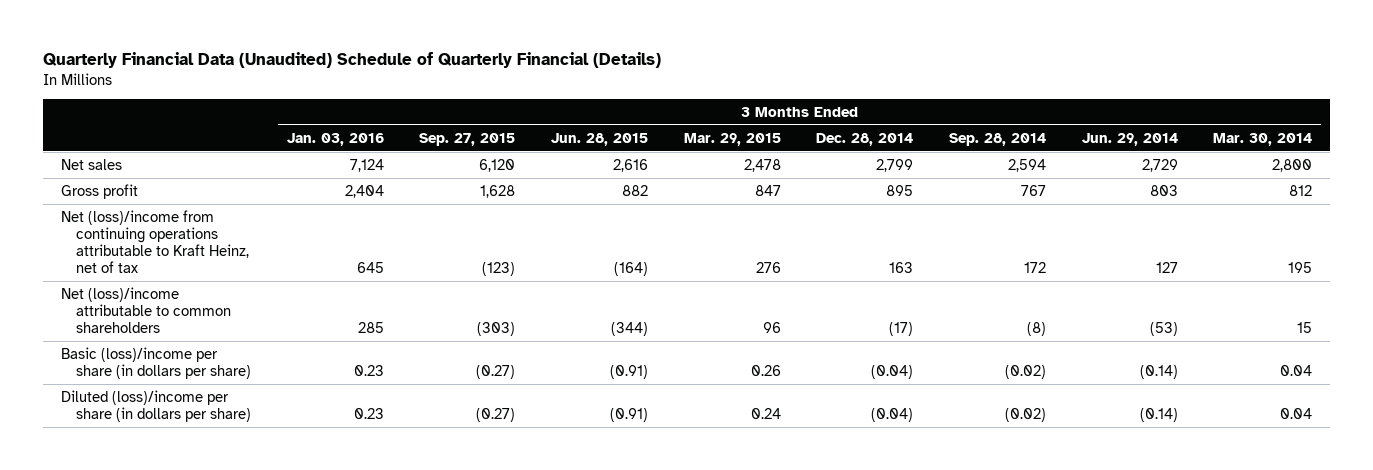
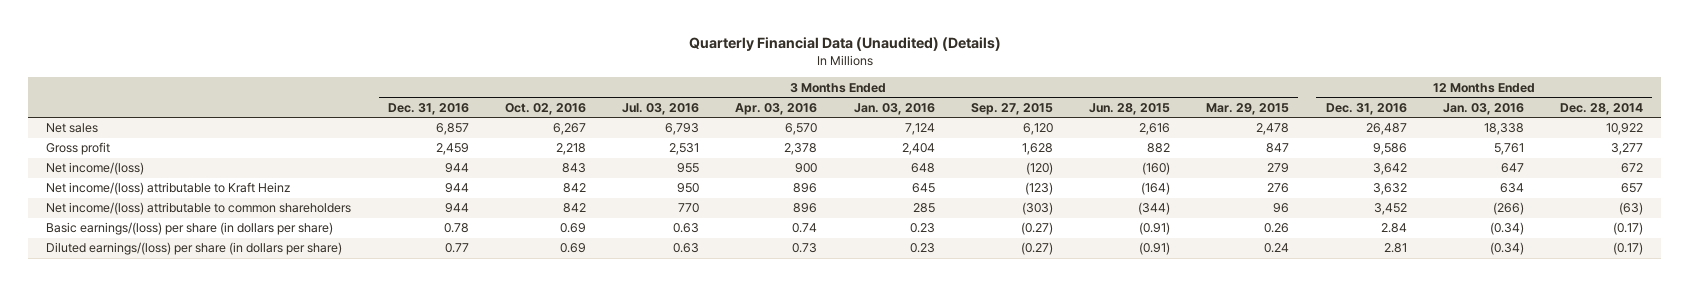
- Quarterly Financial Data (Unaudited) Schedule of Quarterly Financial (Details)
+ Quarterly Financial Data (Unaudited) (Details)
- | 3 Months Ended Jan. 03, 2016 | 3 Months Ended Sep. 27, 2015 | 3 Months Ended Jun. 28, 2015 | 3 Months Ended Mar. 29, 2015 | 3 Months Ended Dec. 28, 2014 | 3 Months Ended Sep. 28, 2014 | 3 Months Ended Jun. 29, 2014 | 3 Months Ended Mar. 30, 2014
+ | 3 Months Ended Dec. 31, 2016 | 3 Months Ended Oct. 02, 2016 | 3 Months Ended Jul. 03, 2016 | 3 Months Ended Apr. 03, 2016 | 3 Months Ended Jan. 03, 2016 | 3 Months Ended Sep. 27, 2015 | 3 Months Ended Jun. 28, 2015 | 3 Months Ended Mar. 29, 2015 | 12 Months Ended Dec. 31, 2016 | 12 Months Ended Jan. 03, 2016 | 12 Months Ended Dec. 28, 2014
- Net (loss)/income from continuing operations attributable to Kraft Heinz, net of tax | 645 | (123) | (164) | 276 | 163 | 172 | 127 | 195
- Net (loss)/income attributable to common shareholders | 285 | (303) | (344) | 96 | (17) | (8) | (53) | 15
- Basic (loss)/income per share (in dollars per share) | 0.23 | (0.27) | (0.91) | 0.26 | (0.04) | (0.02) | (0.14) | 0.04
- Diluted (loss)/income per share (in dollars per share) | 0.23 | (0.27) | (0.91) | 0.24 | (0.04) | (0.02) | (0.14) | 0.04
+ Net income/(loss) | 944 | 843 | 955 | 900 | 648 | (120) | (160) | 279 | 3,642 | 647 | 672
+ Net income/(loss) attributable to Kraft Heinz | 944 | 842 | 950 | 896 | 645 | (123) | (164) | 276 | 3,632 | 634 | 657
+ Net income/(loss) attributable to common shareholders | 944 | 842 | 770 | 896 | 285 | (303) | (344) | 96 | 3,452 | (266) | (63)
+ Basic earnings/(loss) per share (in dollars per share) | 0.78 | 0.69 | 0.63 | 0.74 | 0.23 | (0.27) | (0.91) | 0.26 | 2.84 | (0.34) | (0.17)
+ Diluted earnings/(loss) per share (in dollars per share) | 0.77 | 0.69 | 0.63 | 0.73 | 0.23 | (0.27) | (0.91) | 0.24 | 2.81 | (0.34) | (0.17)

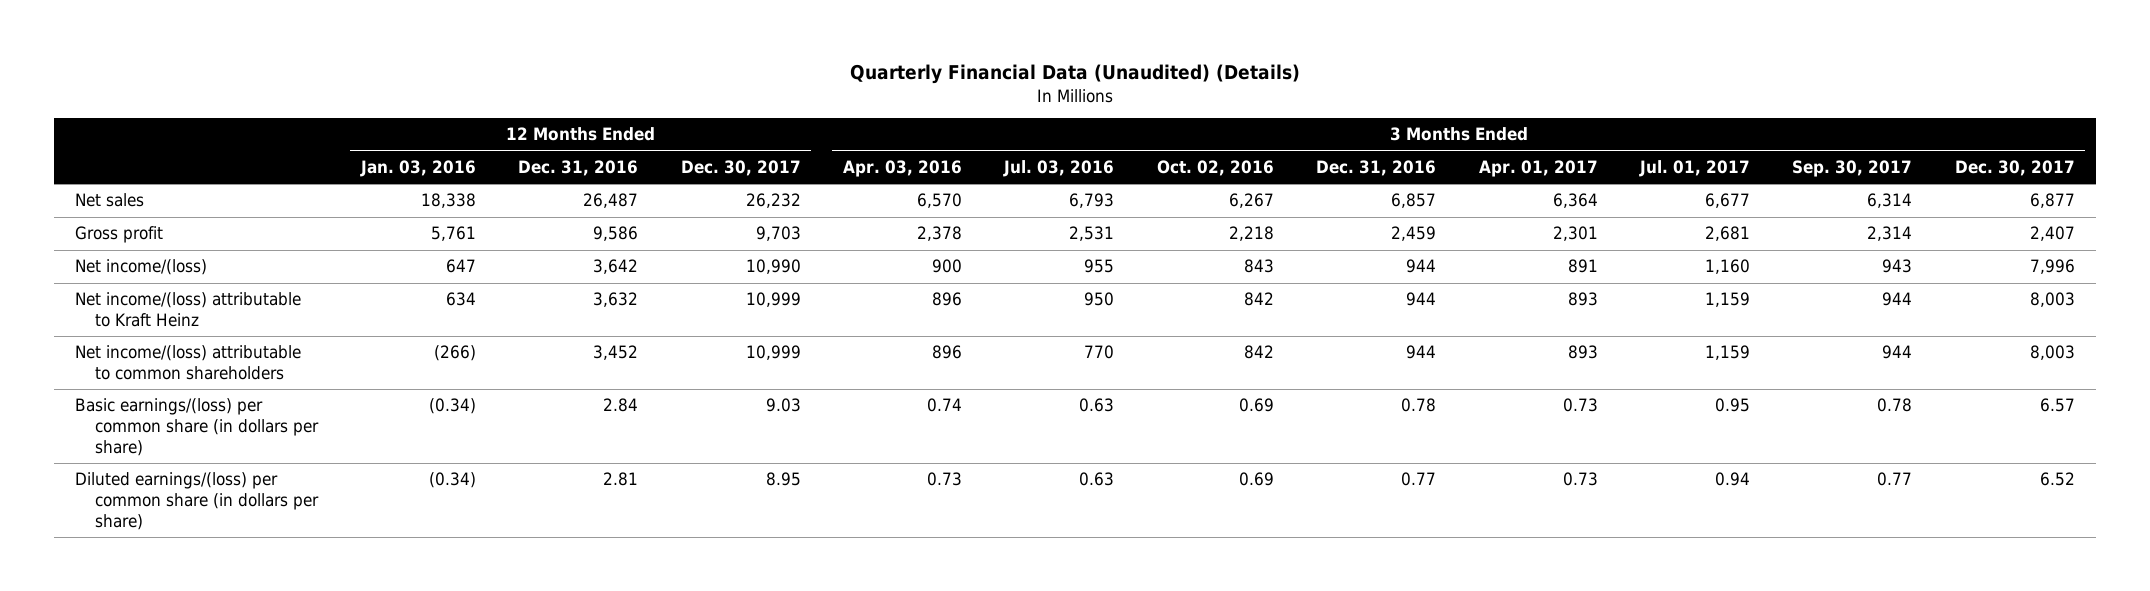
- | 3 Months Ended Dec. 31, 2016 | 3 Months Ended Oct. 02, 2016 | 3 Months Ended Jul. 03, 2016 | 3 Months Ended Apr. 03, 2016 | 3 Months Ended Jan. 03, 2016 | 3 Months Ended Sep. 27, 2015 | 3 Months Ended Jun. 28, 2015 | 3 Months Ended Mar. 29, 2015 | 12 Months Ended Dec. 31, 2016 | 12 Months Ended Jan. 03, 2016 | 12 Months Ended Dec. 28, 2014
+ | 12 Months Ended Jan. 03, 2016 | 12 Months Ended Dec. 31, 2016 | 12 Months Ended Dec. 30, 2017 | 3 Months Ended Apr. 03, 2016 | 3 Months Ended Jul. 03, 2016 | 3 Months Ended Oct. 02, 2016 | 3 Months Ended Dec. 31, 2016 | 3 Months Ended Apr. 01, 2017 | 3 Months Ended Jul. 01, 2017 | 3 Months Ended Sep. 30, 2017 | 3 Months Ended Dec. 30, 2017
- Basic earnings/(loss) per share (in dollars per share) | 0.78 | 0.69 | 0.63 | 0.74 | 0.23 | (0.27) | (0.91) | 0.26 | 2.84 | (0.34) | (0.17)
- Diluted earnings/(loss) per share (in dollars per share) | 0.77 | 0.69 | 0.63 | 0.73 | 0.23 | (0.27) | (0.91) | 0.24 | 2.81 | (0.34) | (0.17)
+ Basic earnings/(loss) per common share (in dollars per share) | (0.34) | 2.84 | 9.03 | 0.74 | 0.63 | 0.69 | 0.78 | 0.73 | 0.95 | 0.78 | 6.57
+ Diluted earnings/(loss) per common share (in dollars per share) | (0.34) | 2.81 | 8.95 | 0.73 | 0.63 | 0.69 | 0.77 | 0.73 | 0.94 | 0.77 | 6.52

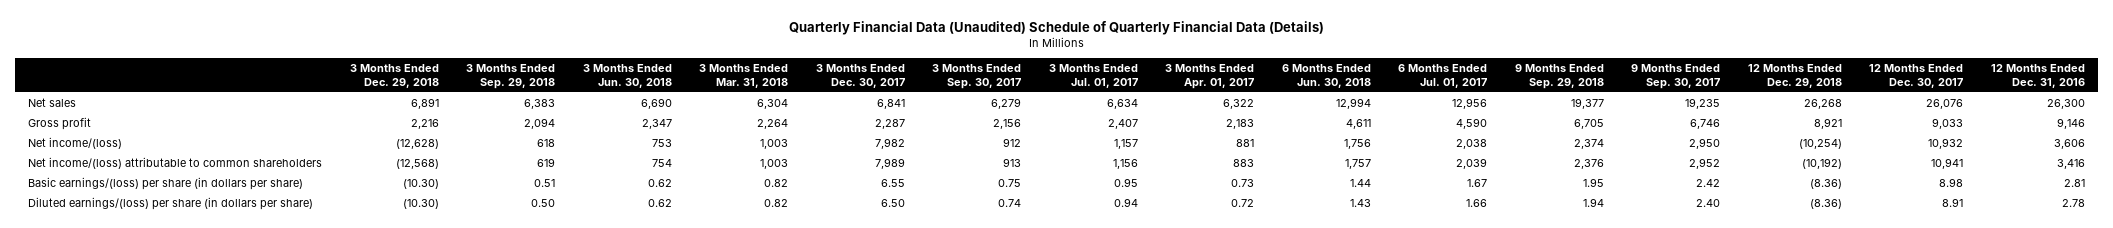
- Quarterly Financial Data (Unaudited) (Details)
+ Quarterly Financial Data (Unaudited) Schedule of Quarterly Financial Data (Details)
- | 12 Months Ended Jan. 03, 2016 | 12 Months Ended Dec. 31, 2016 | 12 Months Ended Dec. 30, 2017 | 3 Months Ended Apr. 03, 2016 | 3 Months Ended Jul. 03, 2016 | 3 Months Ended Oct. 02, 2016 | 3 Months Ended Dec. 31, 2016 | 3 Months Ended Apr. 01, 2017 | 3 Months Ended Jul. 01, 2017 | 3 Months Ended Sep. 30, 2017 | 3 Months Ended Dec. 30, 2017
+ | 3 Months Ended Dec. 29, 2018 | 3 Months Ended Sep. 29, 2018 | 3 Months Ended Jun. 30, 2018 | 3 Months Ended Mar. 31, 2018 | 3 Months Ended Dec. 30, 2017 | 3 Months Ended Sep. 30, 2017 | 3 Months Ended Jul. 01, 2017 | 3 Months Ended Apr. 01, 2017 | 6 Months Ended Jun. 30, 2018 | 6 Months Ended Jul. 01, 2017 | 9 Months Ended Sep. 29, 2018 | 9 Months Ended Sep. 30, 2017 | 12 Months Ended Dec. 29, 2018 | 12 Months Ended Dec. 30, 2017 | 12 Months Ended Dec. 31, 2016
- Net sales | 18,338 | 26,487 | 26,232 | 6,570 | 6,793 | 6,267 | 6,857 | 6,364 | 6,677 | 6,314 | 6,877
- Gross profit | 5,761 | 9,586 | 9,703 | 2,378 | 2,531 | 2,218 | 2,459 | 2,301 | 2,681 | 2,314 | 2,407
- Net income/(loss) | 647 | 3,642 | 10,990 | 900 | 955 | 843 | 944 | 891 | 1,160 | 943 | 7,996
- Net income/(loss) attributable to Kraft Heinz | 634 | 3,632 | 10,999 | 896 | 950 | 842 | 944 | 893 | 1,159 | 944 | 8,003
- Net income/(loss) attributable to common shareholders | (266) | 3,452 | 10,999 | 896 | 770 | 842 | 944 | 893 | 1,159 | 944 | 8,003
- Basic earnings/(loss) per common share (in dollars per share) | (0.34) | 2.84 | 9.03 | 0.74 | 0.63 | 0.69 | 0.78 | 0.73 | 0.95 | 0.78 | 6.57
- Diluted earnings/(loss) per common share (in dollars per share) | (0.34) | 2.81 | 8.95 | 0.73 | 0.63 | 0.69 | 0.77 | 0.73 | 0.94 | 0.77 | 6.52
+ Net sales | 6,891 | 6,383 | 6,690 | 6,304 | 6,841 | 6,279 | 6,634 | 6,322 | 12,994 | 12,956 | 19,377 | 19,235 | 26,268 | 26,076 | 26,300
+ Gross profit | 2,216 | 2,094 | 2,347 | 2,264 | 2,287 | 2,156 | 2,407 | 2,183 | 4,611 | 4,590 | 6,705 | 6,746 | 8,921 | 9,033 | 9,146
+ Net income/(loss) | (12,628) | 618 | 753 | 1,003 | 7,982 | 912 | 1,157 | 881 | 1,756 | 2,038 | 2,374 | 2,950 | (10,254) | 10,932 | 3,606
+ Net income/(loss) attributable to common shareholders | (12,568) | 619 | 754 | 1,003 | 7,989 | 913 | 1,156 | 883 | 1,757 | 2,039 | 2,376 | 2,952 | (10,192) | 10,941 | 3,416
+ Basic earnings/(loss) per share (in dollars per share) | (10.30) | 0.51 | 0.62 | 0.82 | 6.55 | 0.75 | 0.95 | 0.73 | 1.44 | 1.67 | 1.95 | 2.42 | (8.36) | 8.98 | 2.81
+ Diluted earnings/(loss) per share (in dollars per share) | (10.30) | 0.50 | 0.62 | 0.82 | 6.50 | 0.74 | 0.94 | 0.72 | 1.43 | 1.66 | 1.94 | 2.40 | (8.36) | 8.91 | 2.78

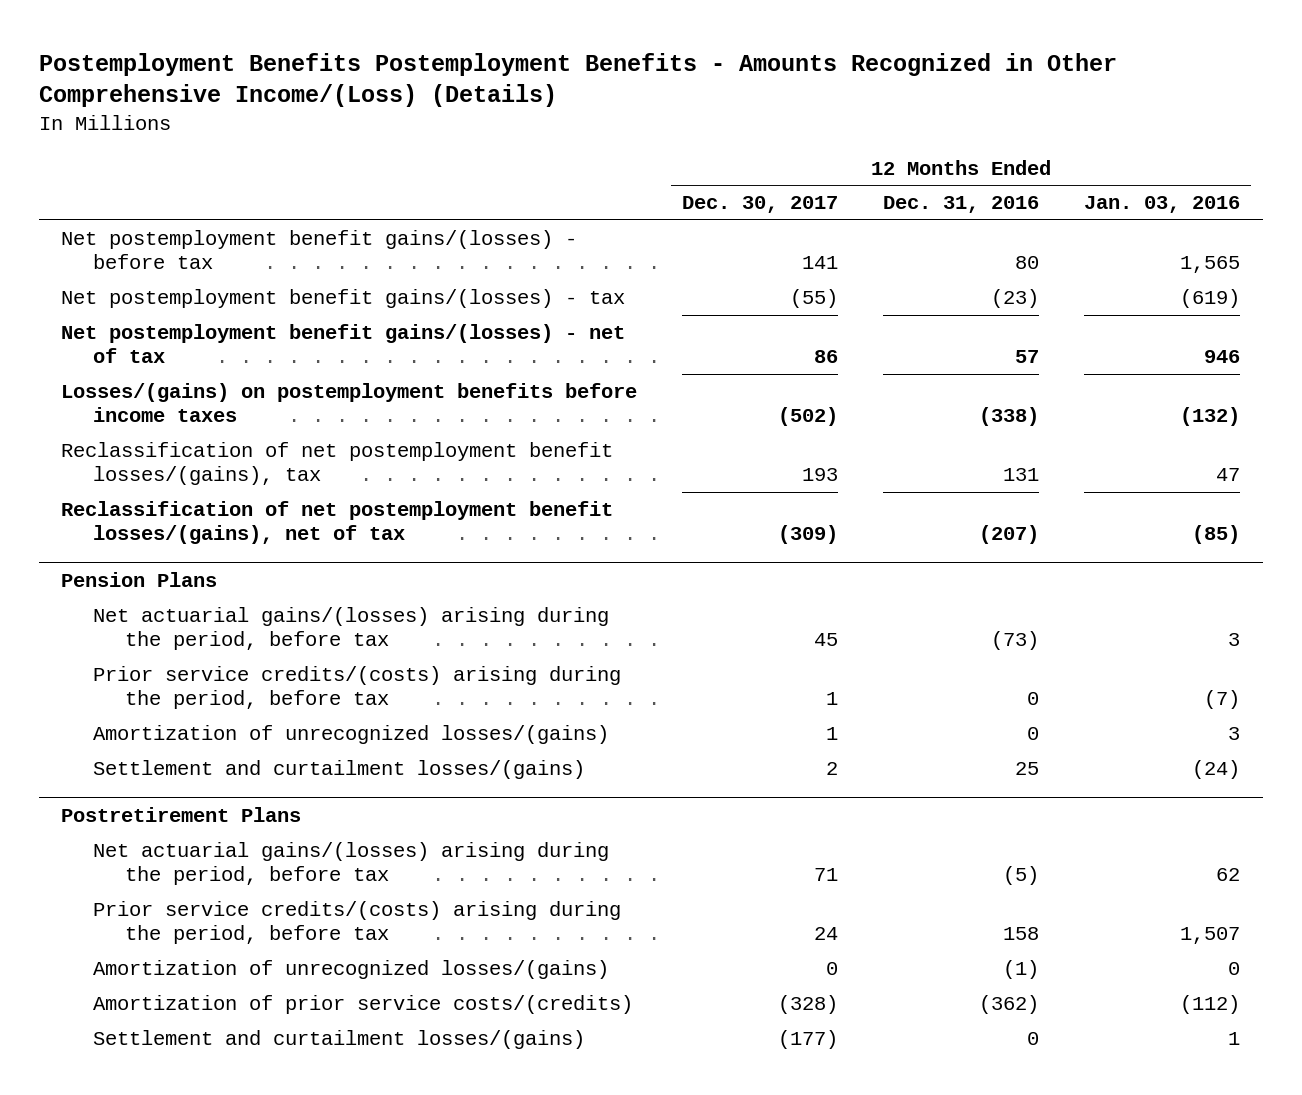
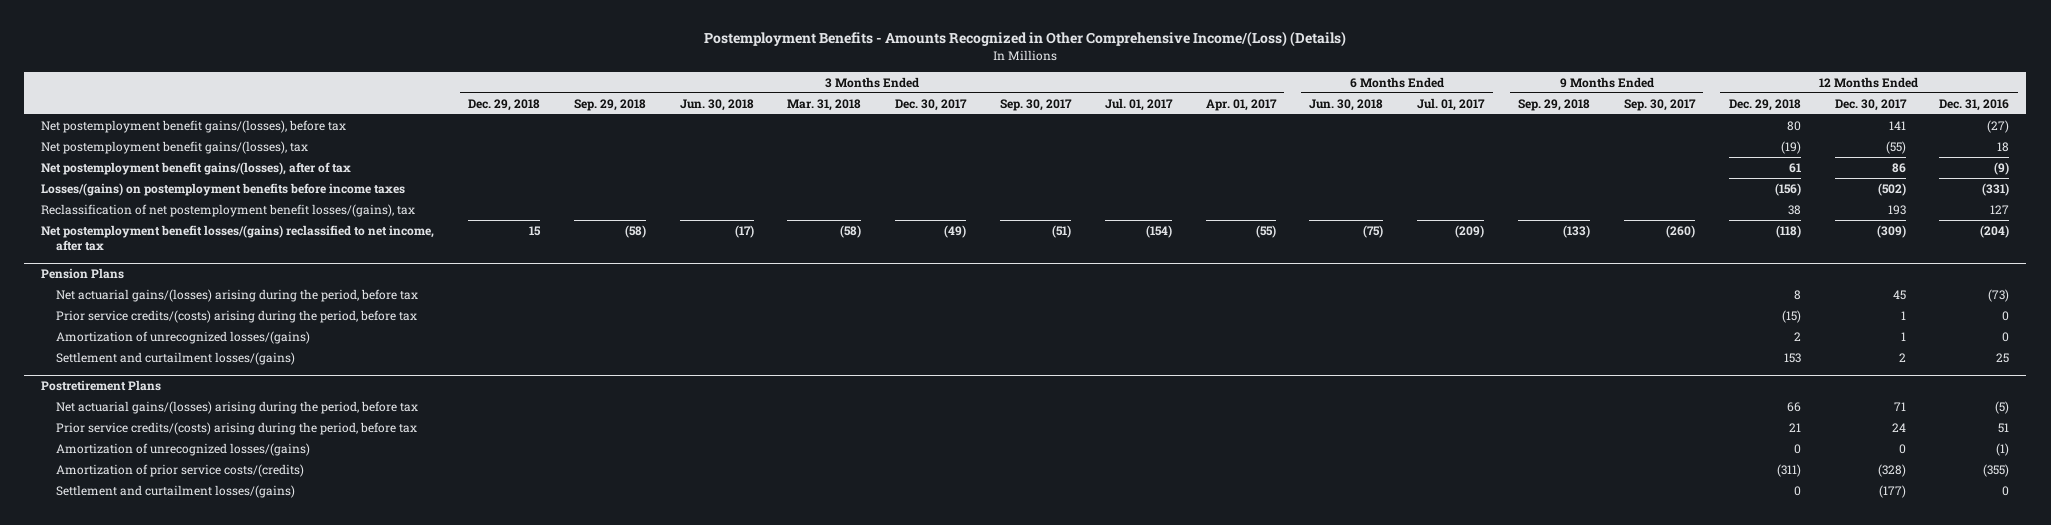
- Postemployment Benefits Postemployment Benefits - Amounts Recognized in Other Comprehensive Income/(Loss) (Details)
+ Postemployment Benefits - Amounts Recognized in Other Comprehensive Income/(Loss) (Details)
- | 12 Months Ended Dec. 30, 2017 | 12 Months Ended Dec. 31, 2016 | 12 Months Ended Jan. 03, 2016
+ | 3 Months Ended Dec. 29, 2018 | 3 Months Ended Sep. 29, 2018 | 3 Months Ended Jun. 30, 2018 | 3 Months Ended Mar. 31, 2018 | 3 Months Ended Dec. 30, 2017 | 3 Months Ended Sep. 30, 2017 | 3 Months Ended Jul. 01, 2017 | 3 Months Ended Apr. 01, 2017 | 6 Months Ended Jun. 30, 2018 | 6 Months Ended Jul. 01, 2017 | 9 Months Ended Sep. 29, 2018 | 9 Months Ended Sep. 30, 2017 | 12 Months Ended Dec. 29, 2018 | 12 Months Ended Dec. 30, 2017 | 12 Months Ended Dec. 31, 2016
- Net postemployment benefit gains/(losses) - before tax | 141 | 80 | 1,565
- Net postemployment benefit gains/(losses) - tax | (55) | (23) | (619)
- Net postemployment benefit gains/(losses) - net of tax | 86 | 57 | 946
- Losses/(gains) on postemployment benefits before income taxes | (502) | (338) | (132)
- Reclassification of net postemployment benefit losses/(gains), tax | 193 | 131 | 47
- Reclassification of net postemployment benefit losses/(gains), net of tax | (309) | (207) | (85)
+ Net postemployment benefit gains/(losses), before tax | | | | | | | | | | | | | 80 | 141 | (27)
+ Net postemployment benefit gains/(losses), tax | | | | | | | | | | | | | (19) | (55) | 18
+ Net postemployment benefit gains/(losses), after of tax | | | | | | | | | | | | | 61 | 86 | (9)
+ Losses/(gains) on postemployment benefits before income taxes | | | | | | | | | | | | | (156) | (502) | (331)
+ Reclassification of net postemployment benefit losses/(gains), tax | | | | | | | | | | | | | 38 | 193 | 127
+ Net postemployment benefit losses/(gains) reclassified to net income, after tax | 15 | (58) | (17) | (58) | (49) | (51) | (154) | (55) | (75) | (209) | (133) | (260) | (118) | (309) | (204)
@ Postretirement Plans
- Prior service credits/(costs) arising during the period, before tax | 24 | 158 | 1,507
+ Prior service credits/(costs) arising during the period, before tax | | | | | | | | | | | | | 21 | 24 | 51
- Amortization of prior service costs/(credits) | (328) | (362) | (112)
+ Amortization of prior service costs/(credits) | | | | | | | | | | | | | (311) | (328) | (355)

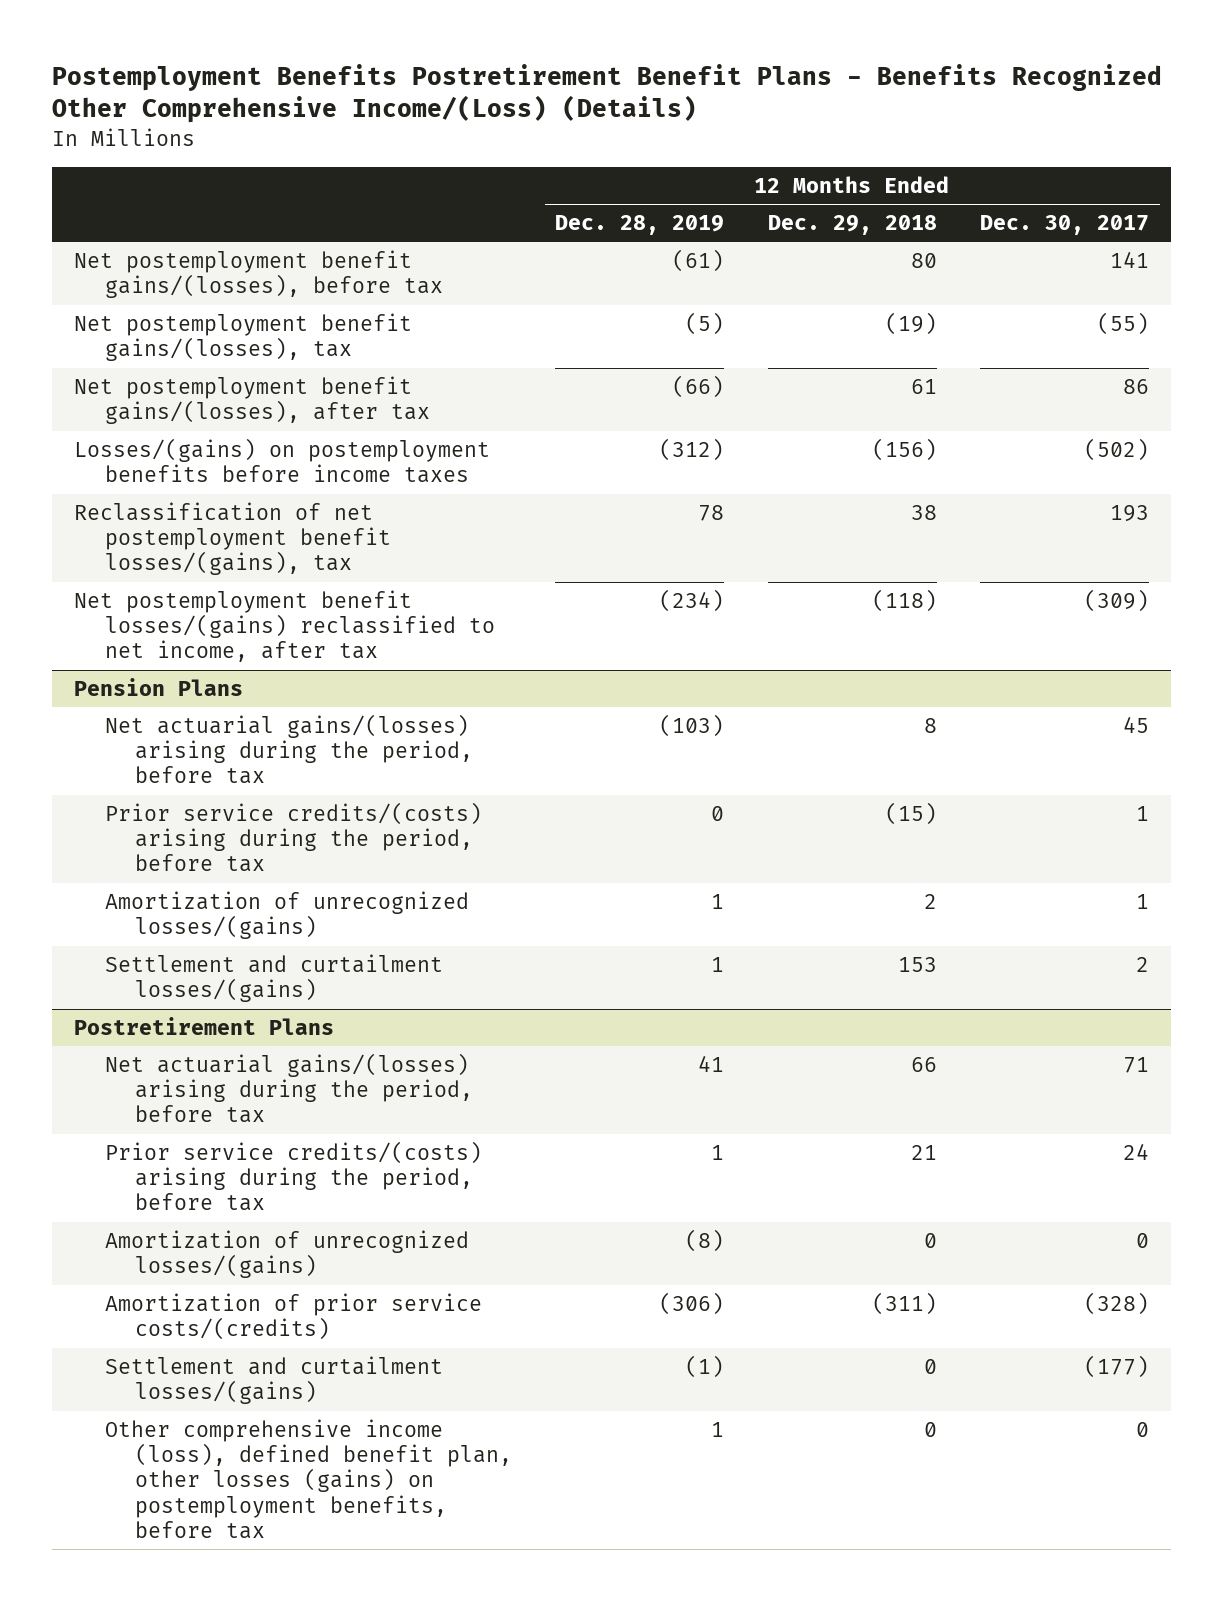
- Postemployment Benefits - Amounts Recognized in Other Comprehensive Income/(Loss) (Details)
+ Postemployment Benefits Postretirement Benefit Plans - Benefits Recognized Other Comprehensive Income/(Loss) (Details)
- | 3 Months Ended Dec. 29, 2018 | 3 Months Ended Sep. 29, 2018 | 3 Months Ended Jun. 30, 2018 | 3 Months Ended Mar. 31, 2018 | 3 Months Ended Dec. 30, 2017 | 3 Months Ended Sep. 30, 2017 | 3 Months Ended Jul. 01, 2017 | 3 Months Ended Apr. 01, 2017 | 6 Months Ended Jun. 30, 2018 | 6 Months Ended Jul. 01, 2017 | 9 Months Ended Sep. 29, 2018 | 9 Months Ended Sep. 30, 2017 | 12 Months Ended Dec. 29, 2018 | 12 Months Ended Dec. 30, 2017 | 12 Months Ended Dec. 31, 2016
+ | 12 Months Ended Dec. 28, 2019 | 12 Months Ended Dec. 29, 2018 | 12 Months Ended Dec. 30, 2017
- Net postemployment benefit gains/(losses), after of tax | | | | | | | | | | | | | 61 | 86 | (9)
+ Net postemployment benefit gains/(losses), after tax | (66) | 61 | 86
@ Postretirement Plans
+ Other comprehensive income (loss), defined benefit plan, other losses (gains) on postemployment benefits, before tax | 1 | 0 | 0

